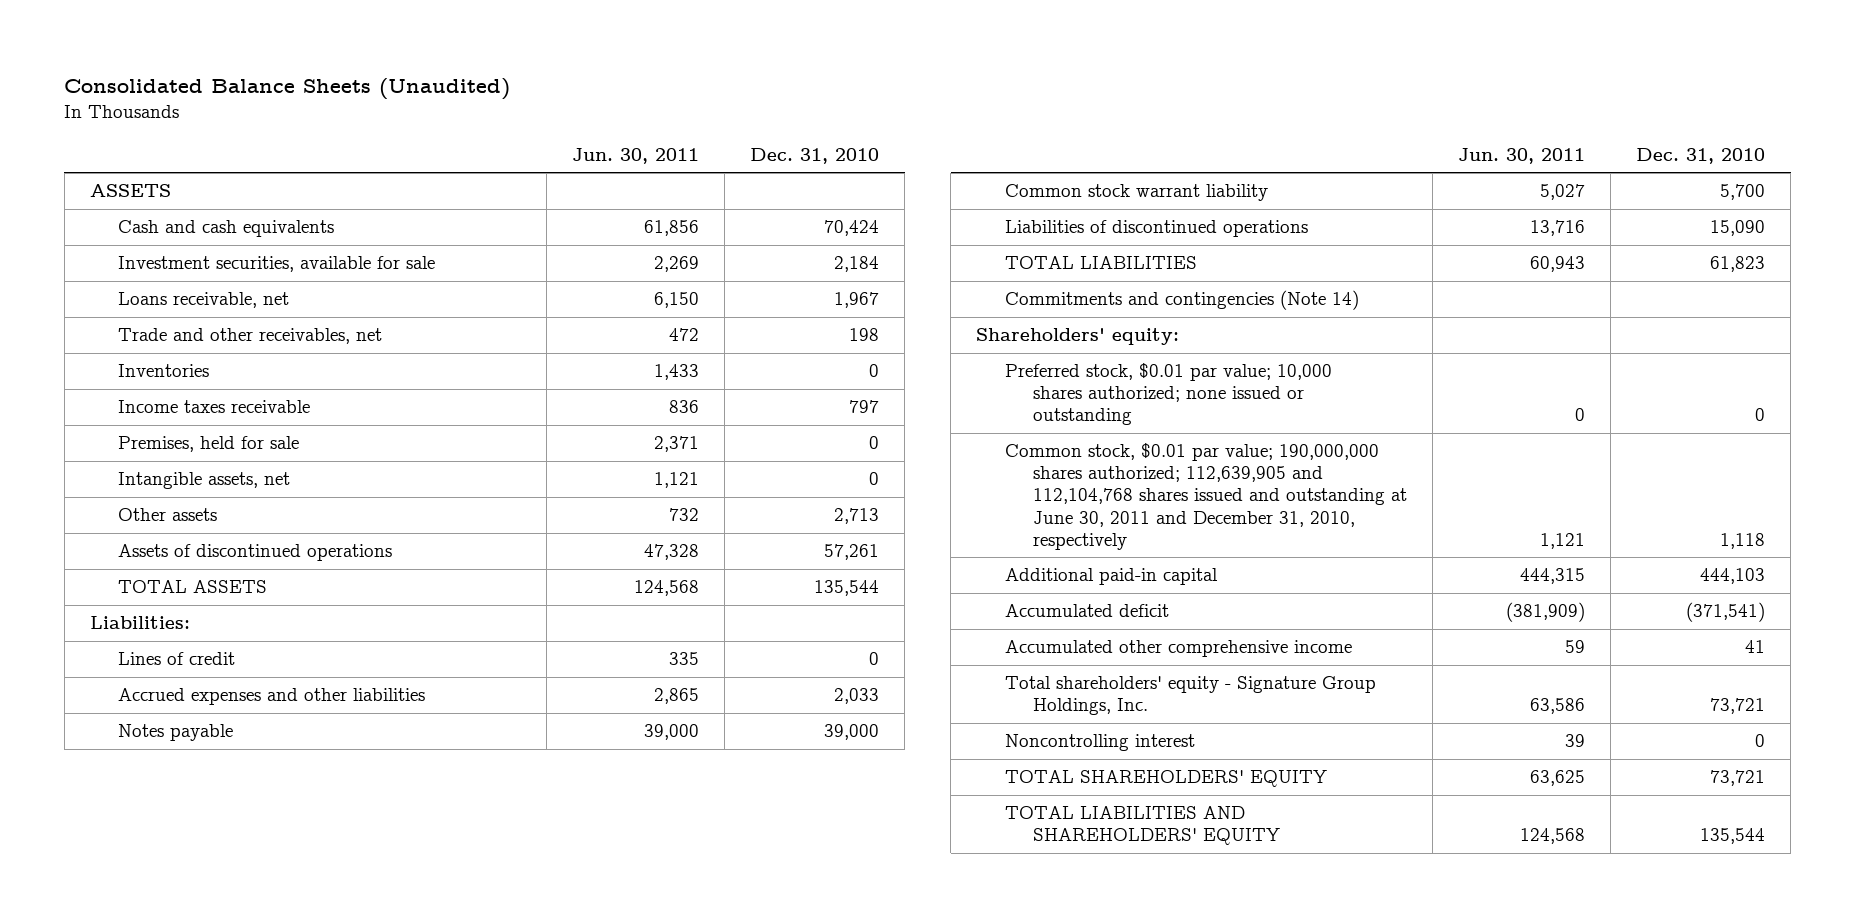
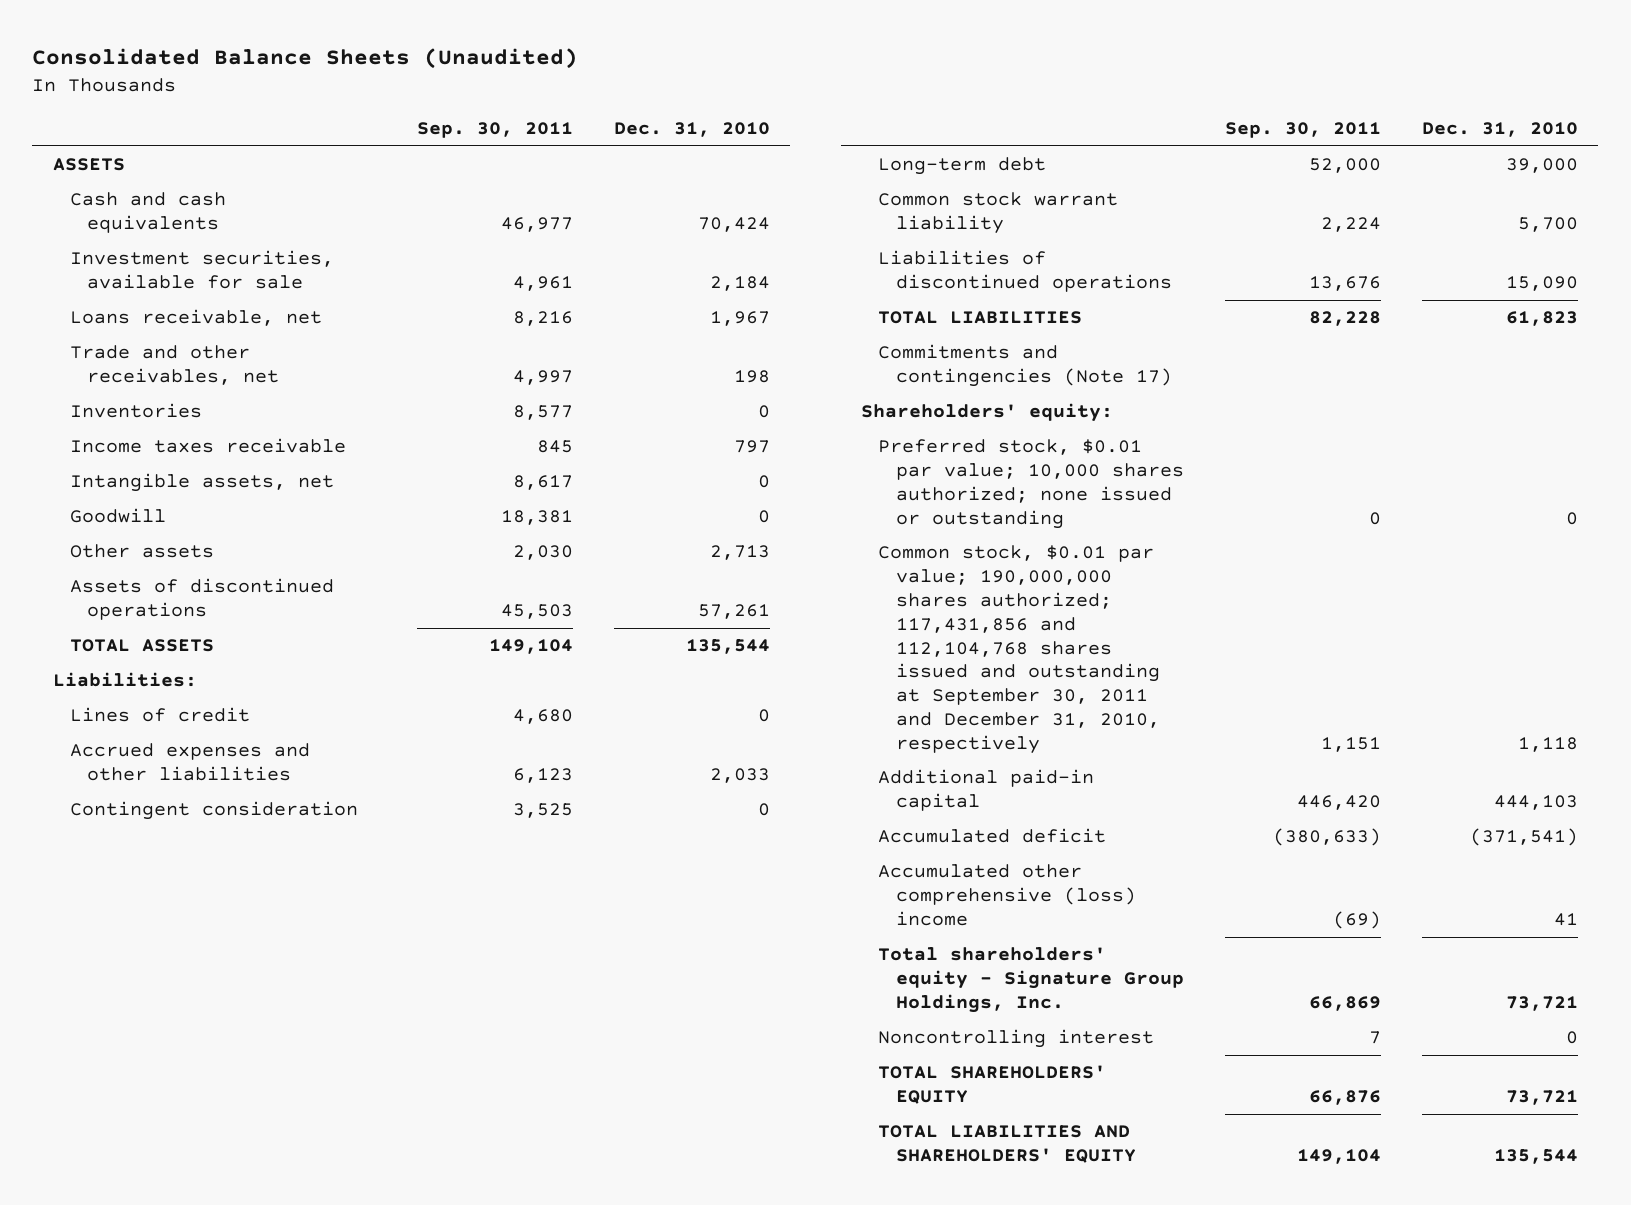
- | Jun. 30, 2011 | Dec. 31, 2010
+ | Sep. 30, 2011 | Dec. 31, 2010
- Premises, held for sale | 2,371 | 0
+ Goodwill | 18,381 | 0
- Notes payable | 39,000 | 39,000
+ Contingent consideration | 3,525 | 0
+ Long-term debt | 52,000 | 39,000
- Commitments and contingencies (Note 14)
+ Commitments and contingencies (Note 17)
- Common stock, $0.01 par value; 190,000,000 shares authorized; 112,639,905 and 112,104,768 shares issued and outstanding at June 30, 2011 and December 31, 2010, respectively | 1,121 | 1,118
+ Common stock, $0.01 par value; 190,000,000 shares authorized; 117,431,856 and 112,104,768 shares issued and outstanding at September 30, 2011 and December 31, 2010, respectively | 1,151 | 1,118
- Accumulated other comprehensive income | 59 | 41
+ Accumulated other comprehensive (loss) income | (69) | 41

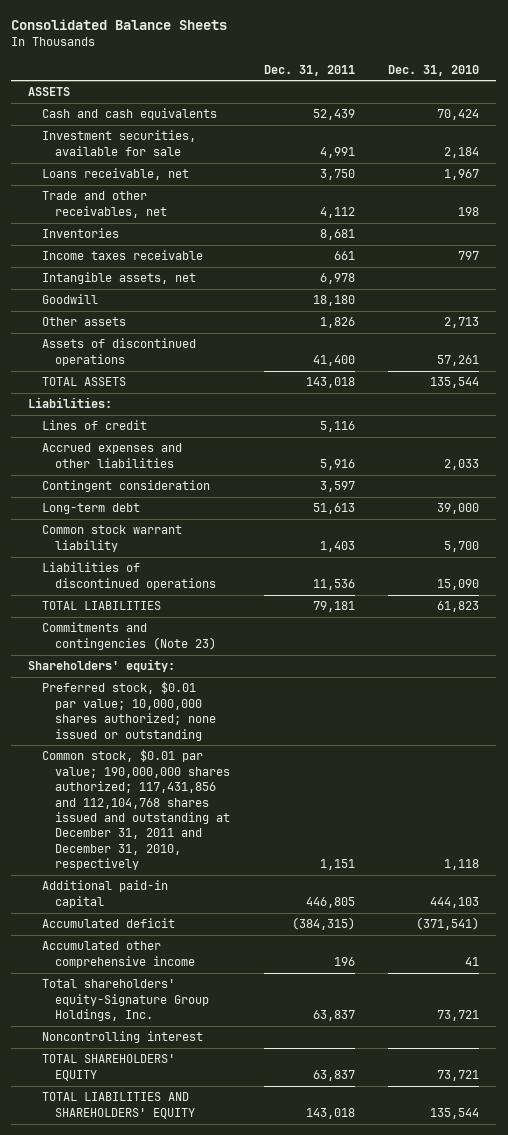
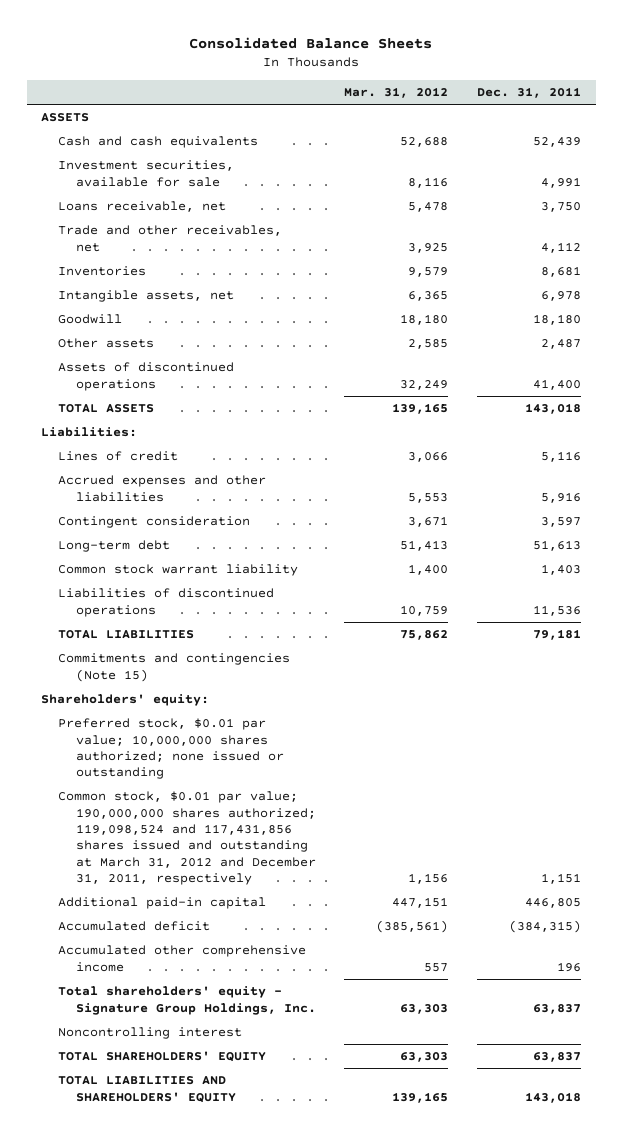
- | Dec. 31, 2011 | Dec. 31, 2010
+ | Mar. 31, 2012 | Dec. 31, 2011
- Income taxes receivable | 661 | 797
- Other assets | 1,826 | 2,713
+ Other assets | 2,585 | 2,487
- Commitments and contingencies (Note 23)
+ Commitments and contingencies (Note 15)
- Common stock, $0.01 par value; 190,000,000 shares authorized; 117,431,856 and 112,104,768 shares issued and outstanding at December 31, 2011 and December 31, 2010, respectively | 1,151 | 1,118
+ Common stock, $0.01 par value; 190,000,000 shares authorized; 119,098,524 and 117,431,856 shares issued and outstanding at March 31, 2012 and December 31, 2011, respectively | 1,156 | 1,151
- Total shareholders' equity-Signature Group Holdings, Inc. | 63,837 | 73,721
+ Total shareholders' equity - Signature Group Holdings, Inc. | 63,303 | 63,837

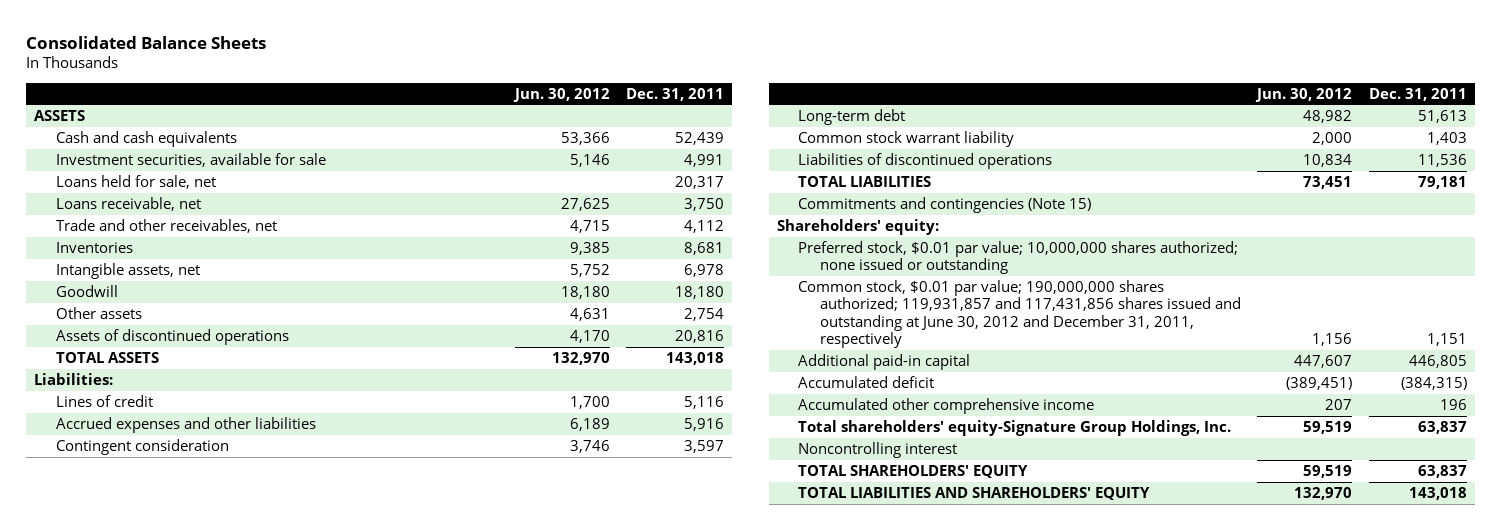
- | Mar. 31, 2012 | Dec. 31, 2011
+ | Jun. 30, 2012 | Dec. 31, 2011
+ Loans held for sale, net | | 20,317
- Other assets | 2,585 | 2,487
- Assets of discontinued operations | 32,249 | 41,400
+ Other assets | 4,631 | 2,754
+ Assets of discontinued operations | 4,170 | 20,816
- Common stock, $0.01 par value; 190,000,000 shares authorized; 119,098,524 and 117,431,856 shares issued and outstanding at March 31, 2012 and December 31, 2011, respectively | 1,156 | 1,151
+ Common stock, $0.01 par value; 190,000,000 shares authorized; 119,931,857 and 117,431,856 shares issued and outstanding at June 30, 2012 and December 31, 2011, respectively | 1,156 | 1,151
- Total shareholders' equity - Signature Group Holdings, Inc. | 63,303 | 63,837
+ Total shareholders' equity-Signature Group Holdings, Inc. | 59,519 | 63,837

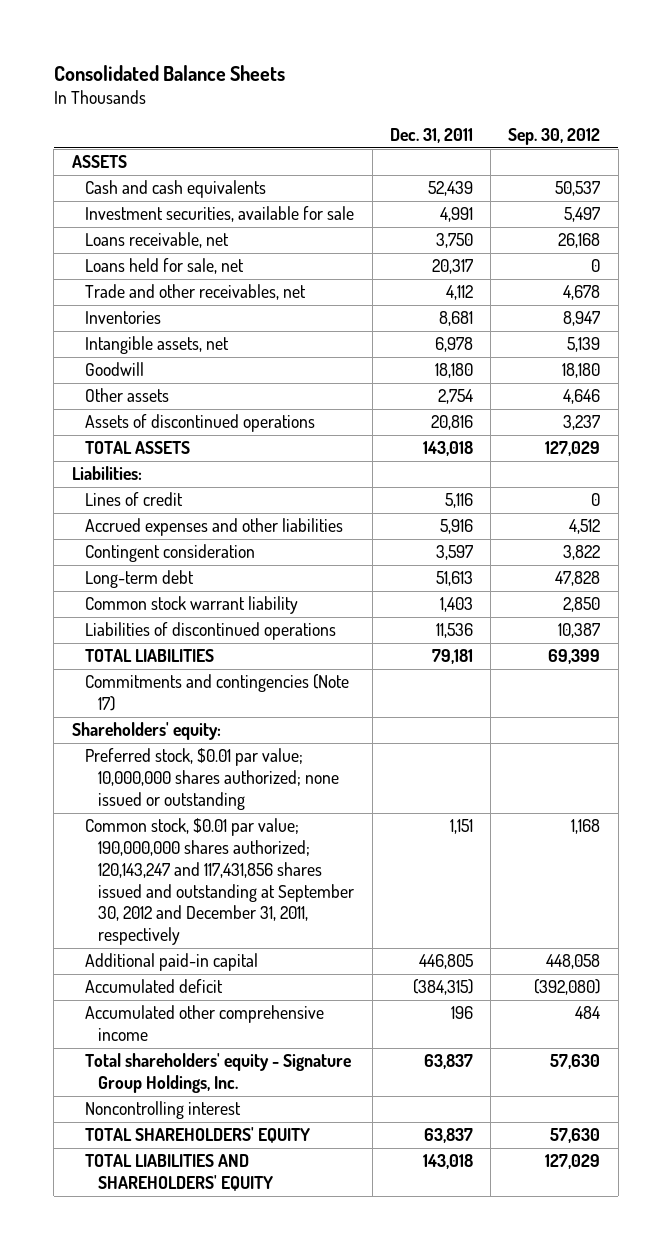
- | Jun. 30, 2012 | Dec. 31, 2011
+ | Dec. 31, 2011 | Sep. 30, 2012
moved down: Loans held for sale, net | 20,317 | 0
- Commitments and contingencies (Note 15)
+ Commitments and contingencies (Note 17)
- Common stock, $0.01 par value; 190,000,000 shares authorized; 119,931,857 and 117,431,856 shares issued and outstanding at June 30, 2012 and December 31, 2011, respectively | 1,156 | 1,151
+ Common stock, $0.01 par value; 190,000,000 shares authorized; 120,143,247 and 117,431,856 shares issued and outstanding at September 30, 2012 and December 31, 2011, respectively | 1,151 | 1,168
- Total shareholders' equity-Signature Group Holdings, Inc. | 59,519 | 63,837
+ Total shareholders' equity - Signature Group Holdings, Inc. | 63,837 | 57,630

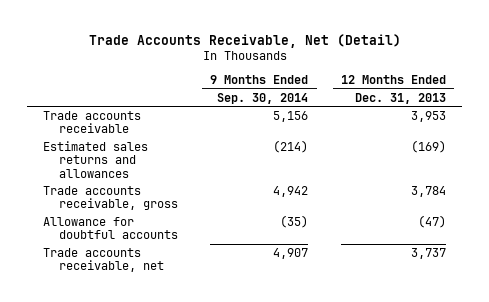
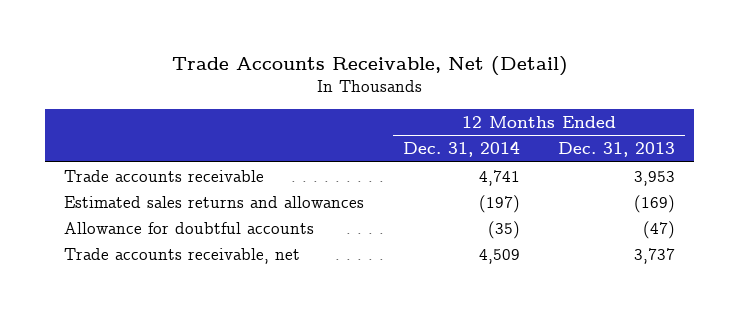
- | 9 Months Ended Sep. 30, 2014 | 12 Months Ended Dec. 31, 2013
+ | 12 Months Ended Dec. 31, 2014 | 12 Months Ended Dec. 31, 2013
- Trade accounts receivable, gross | 4,942 | 3,784

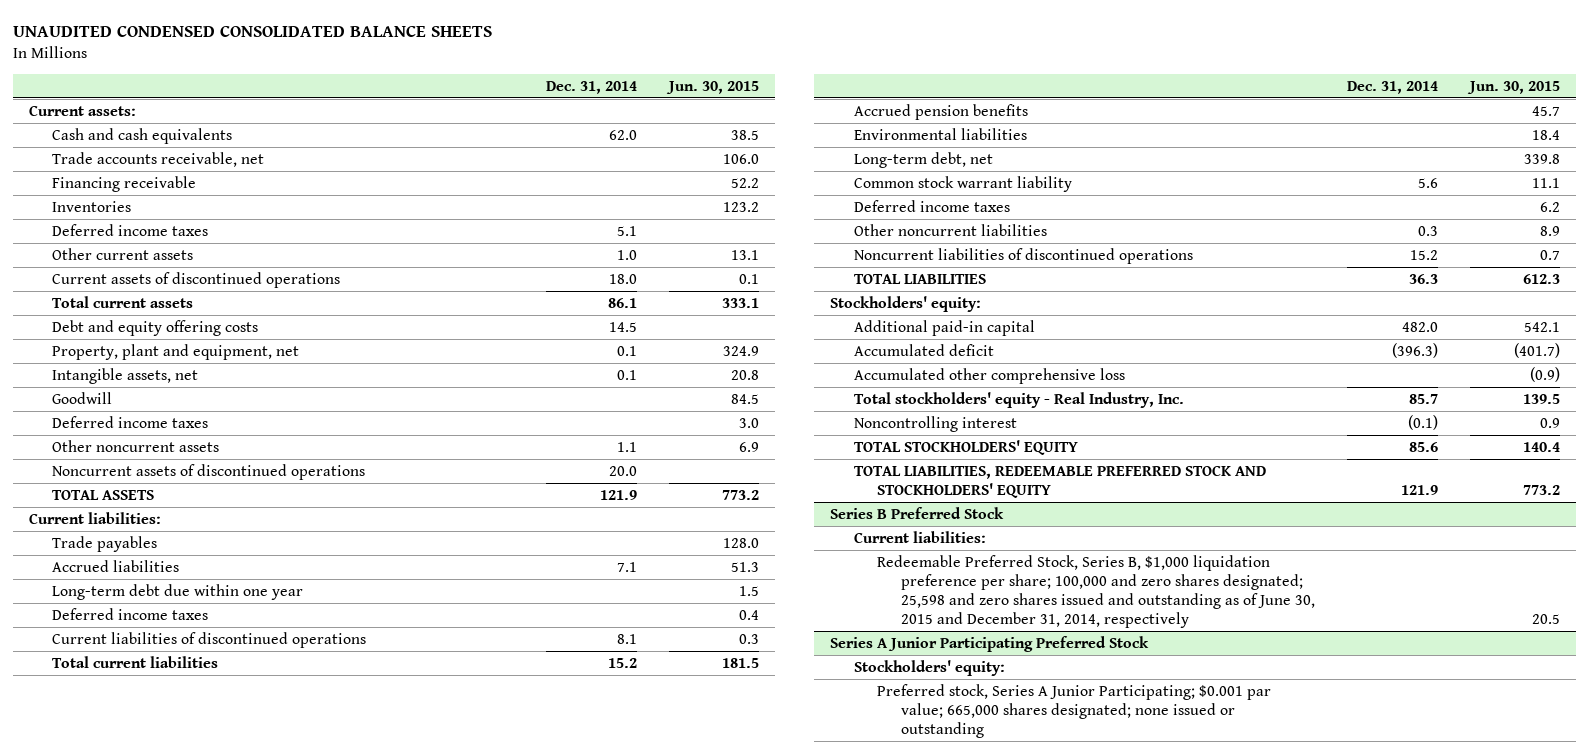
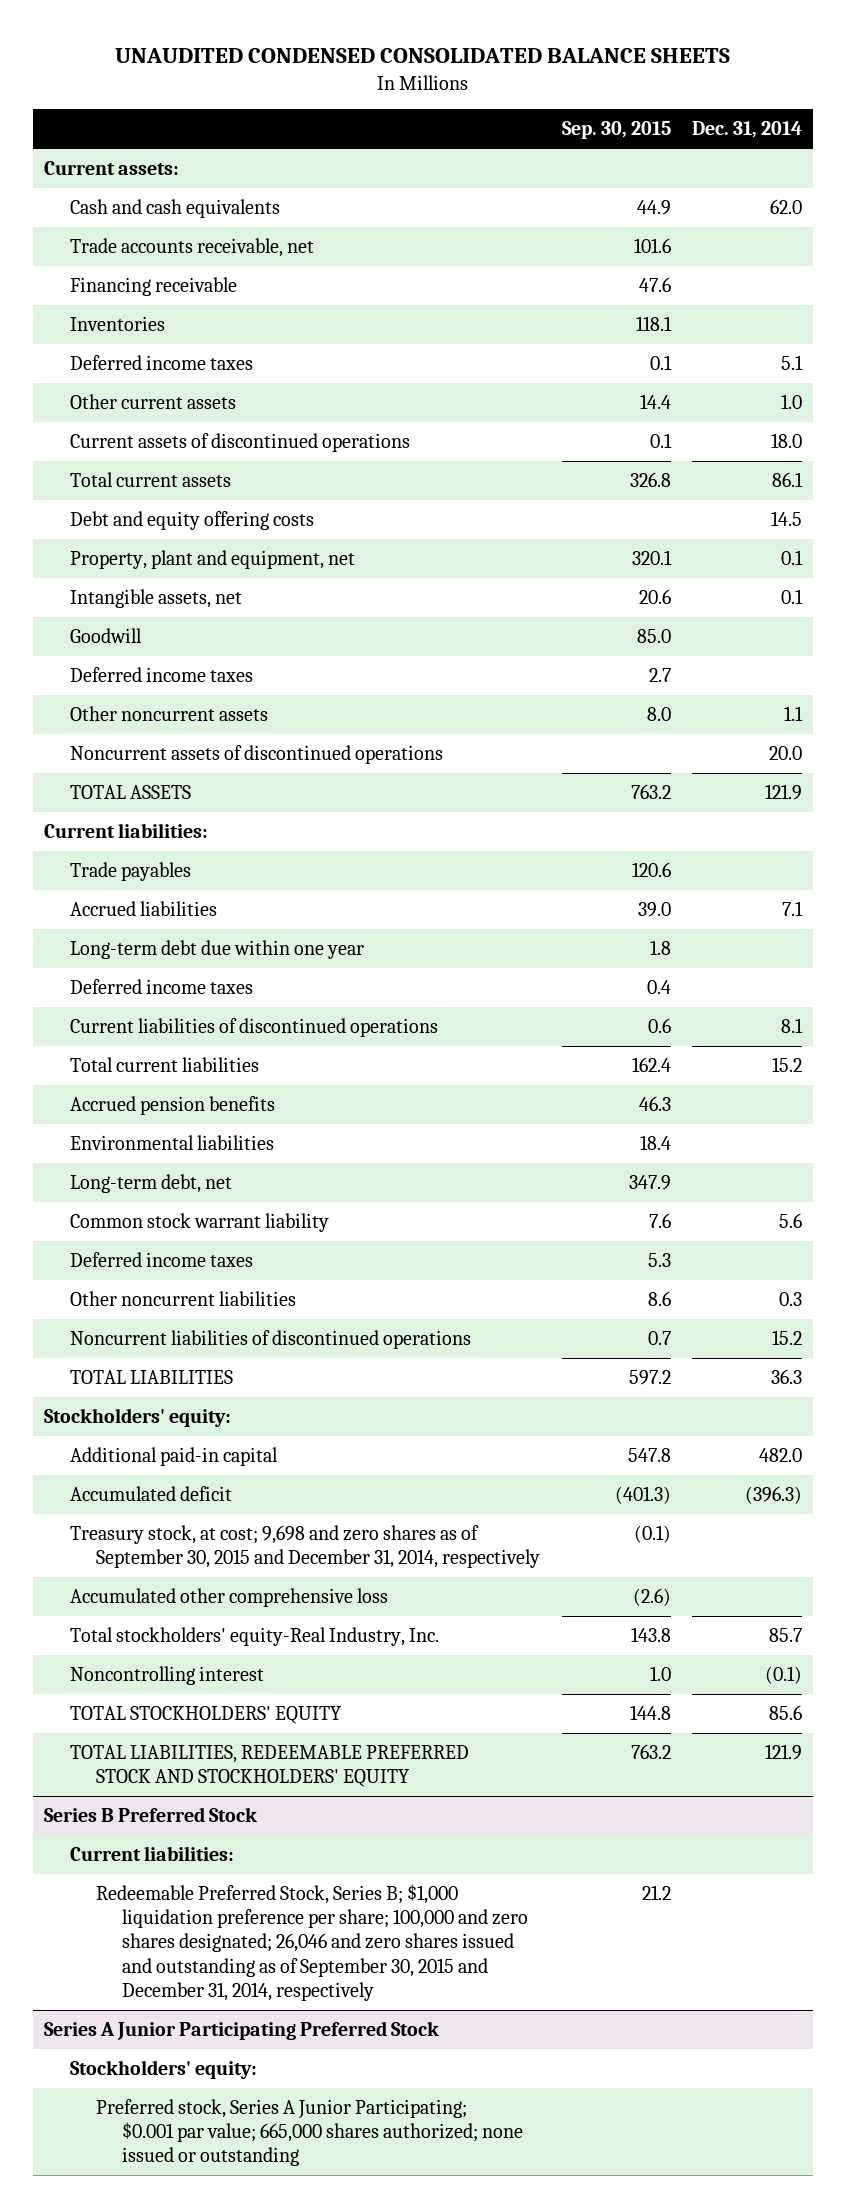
- | Dec. 31, 2014 | Jun. 30, 2015
+ | Sep. 30, 2015 | Dec. 31, 2014
+ Treasury stock, at cost; 9,698 and zero shares as of September 30, 2015 and December 31, 2014, respectively | (0.1) |
- Total stockholders' equity - Real Industry, Inc. | 85.7 | 139.5
+ Total stockholders' equity-Real Industry, Inc. | 143.8 | 85.7
@ Series B Preferred Stock
- Redeemable Preferred Stock, Series B, $1,000 liquidation preference per share; 100,000 and zero shares designated; 25,598 and zero shares issued and outstanding as of June 30, 2015 and December 31, 2014, respectively | | 20.5
+ Redeemable Preferred Stock, Series B; $1,000 liquidation preference per share; 100,000 and zero shares designated; 26,046 and zero shares issued and outstanding as of September 30, 2015 and December 31, 2014, respectively | 21.2 |
@ Series A Junior Participating Preferred Stock
- Preferred stock, Series A Junior Participating; $0.001 par value; 665,000 shares designated; none issued or outstanding
+ Preferred stock, Series A Junior Participating; $0.001 par value; 665,000 shares authorized; none issued or outstanding

